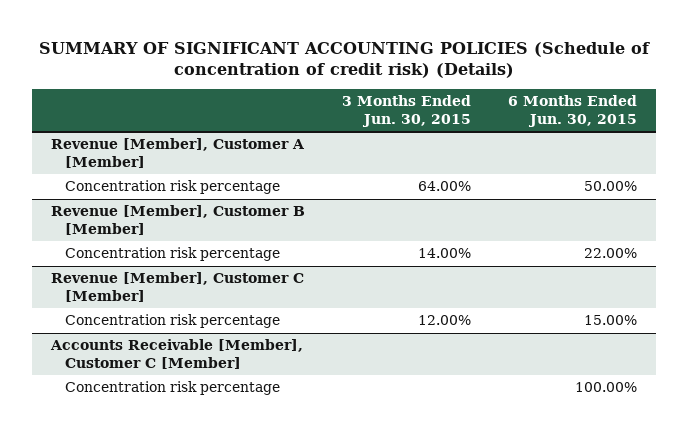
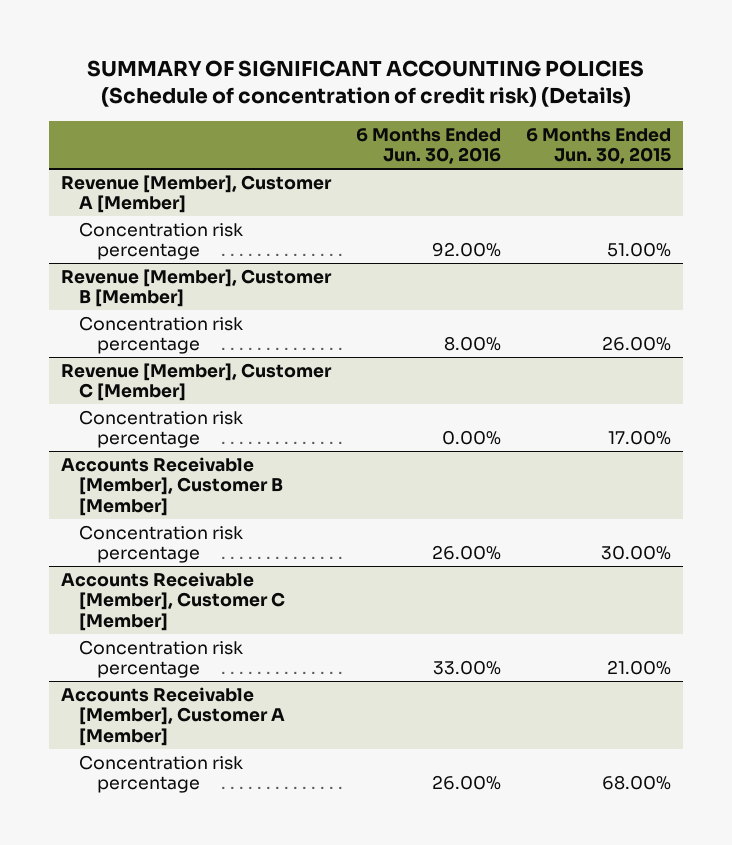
- | 3 Months Ended Jun. 30, 2015 | 6 Months Ended Jun. 30, 2015
+ | 6 Months Ended Jun. 30, 2016 | 6 Months Ended Jun. 30, 2015
@ Revenue [Member], Customer A [Member]
- Concentration risk percentage | 64.00% | 50.00%
+ Concentration risk percentage | 92.00% | 51.00%
@ Revenue [Member], Customer B [Member]
- Concentration risk percentage | 14.00% | 22.00%
+ Concentration risk percentage | 8.00% | 26.00%
@ Revenue [Member], Customer C [Member]
- Concentration risk percentage | 12.00% | 15.00%
+ Concentration risk percentage | 0.00% | 17.00%
+ Accounts Receivable [Member], Customer B [Member]
+ Concentration risk percentage | 26.00% | 30.00%
@ Accounts Receivable [Member], Customer C [Member]
- Concentration risk percentage | | 100.00%
+ Concentration risk percentage | 33.00% | 21.00%
+ Accounts Receivable [Member], Customer A [Member]
+ Concentration risk percentage | 26.00% | 68.00%

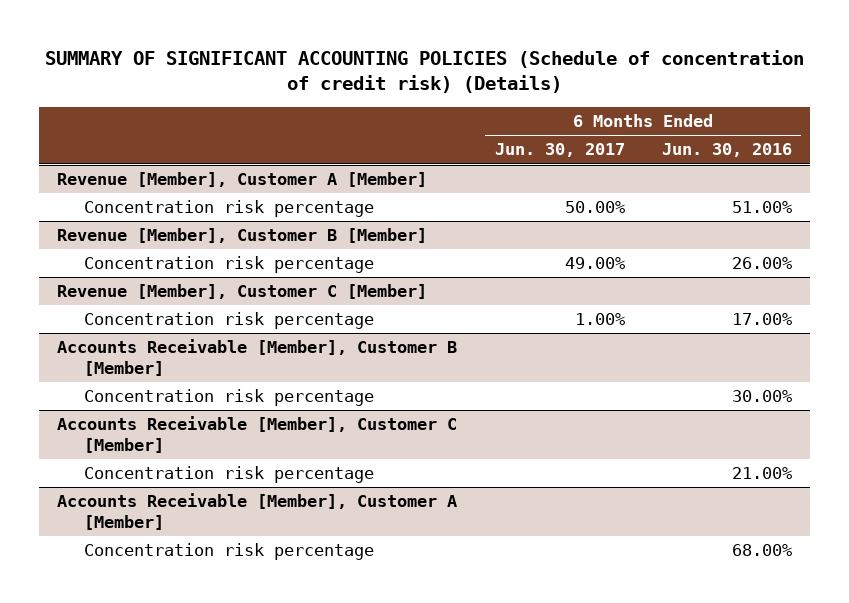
- | 6 Months Ended Jun. 30, 2016 | 6 Months Ended Jun. 30, 2015
+ | 6 Months Ended Jun. 30, 2017 | 6 Months Ended Jun. 30, 2016
@ Revenue [Member], Customer A [Member]
- Concentration risk percentage | 92.00% | 51.00%
+ Concentration risk percentage | 50.00% | 51.00%
@ Revenue [Member], Customer B [Member]
- Concentration risk percentage | 8.00% | 26.00%
+ Concentration risk percentage | 49.00% | 26.00%
@ Revenue [Member], Customer C [Member]
- Concentration risk percentage | 0.00% | 17.00%
+ Concentration risk percentage | 1.00% | 17.00%
@ Accounts Receivable [Member], Customer B [Member]
- Concentration risk percentage | 26.00% | 30.00%
+ Concentration risk percentage | | 30.00%
@ Accounts Receivable [Member], Customer C [Member]
- Concentration risk percentage | 33.00% | 21.00%
+ Concentration risk percentage | | 21.00%
@ Accounts Receivable [Member], Customer A [Member]
- Concentration risk percentage | 26.00% | 68.00%
+ Concentration risk percentage | | 68.00%

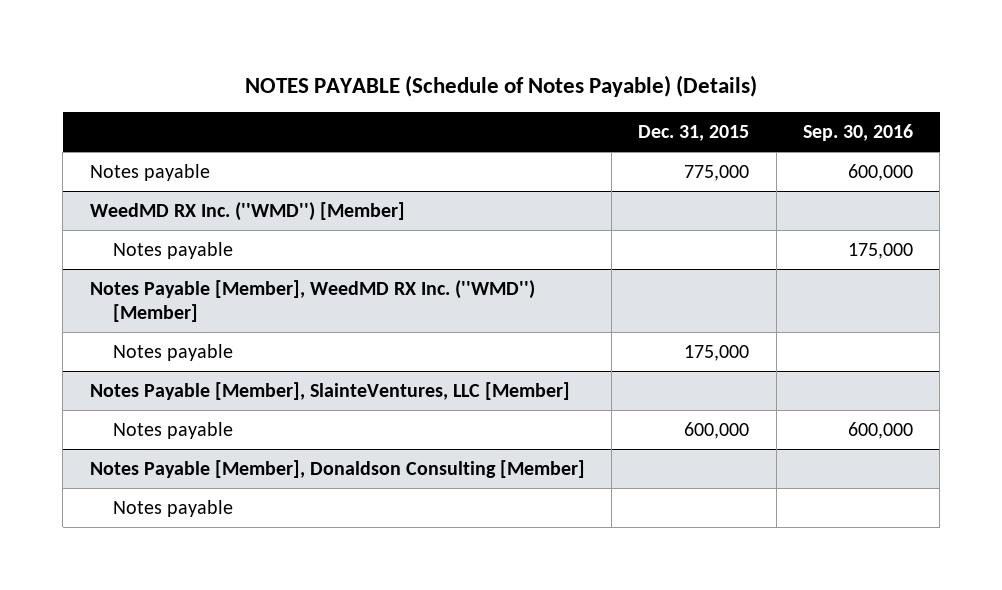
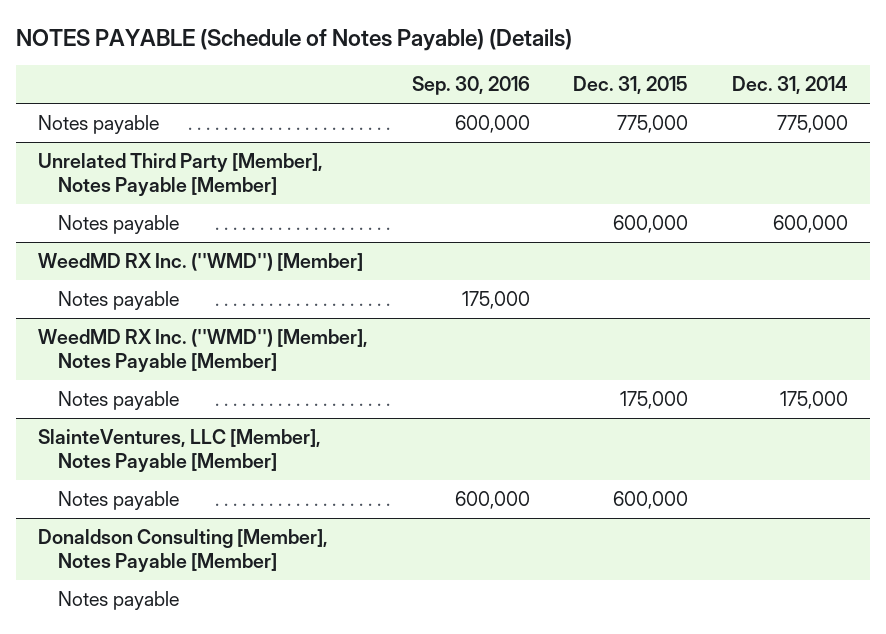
- | Dec. 31, 2015 | Sep. 30, 2016
+ | Sep. 30, 2016 | Dec. 31, 2015 | Dec. 31, 2014
+ Unrelated Third Party [Member], Notes Payable [Member]
+ Notes payable | | 600,000 | 600,000
- Notes Payable [Member], WeedMD RX Inc. (''WMD'') [Member]
+ WeedMD RX Inc. (''WMD'') [Member], Notes Payable [Member]
- Notes Payable [Member], SlainteVentures, LLC [Member]
+ SlainteVentures, LLC [Member], Notes Payable [Member]
- Notes Payable [Member], Donaldson Consulting [Member]
+ Donaldson Consulting [Member], Notes Payable [Member]

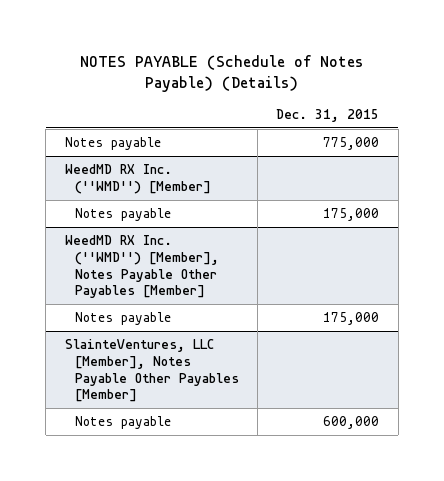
- | Sep. 30, 2016 | Dec. 31, 2015 | Dec. 31, 2014
+ | Dec. 31, 2015
- Unrelated Third Party [Member], Notes Payable [Member]
- Notes payable | | 600,000 | 600,000
@ WeedMD RX Inc. (''WMD'') [Member]
- Notes payable | 175,000 | |
- WeedMD RX Inc. (''WMD'') [Member], Notes Payable [Member]
- SlainteVentures, LLC [Member], Notes Payable [Member]
+ WeedMD RX Inc. (''WMD'') [Member], Notes Payable Other Payables [Member]
+ Notes payable | 175,000
+ SlainteVentures, LLC [Member], Notes Payable Other Payables [Member]
- Donaldson Consulting [Member], Notes Payable [Member]
- Notes payable

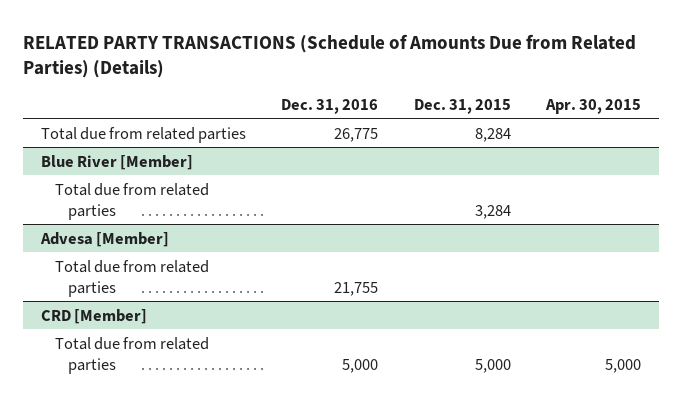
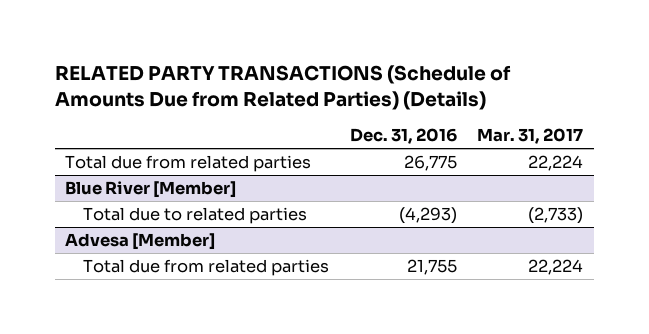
- | Dec. 31, 2016 | Dec. 31, 2015 | Apr. 30, 2015
+ | Dec. 31, 2016 | Mar. 31, 2017
@ Blue River [Member]
- Total due from related parties | | 3,284 |
+ Total due to related parties | (4,293) | (2,733)
- CRD [Member]
- Total due from related parties | 5,000 | 5,000 | 5,000

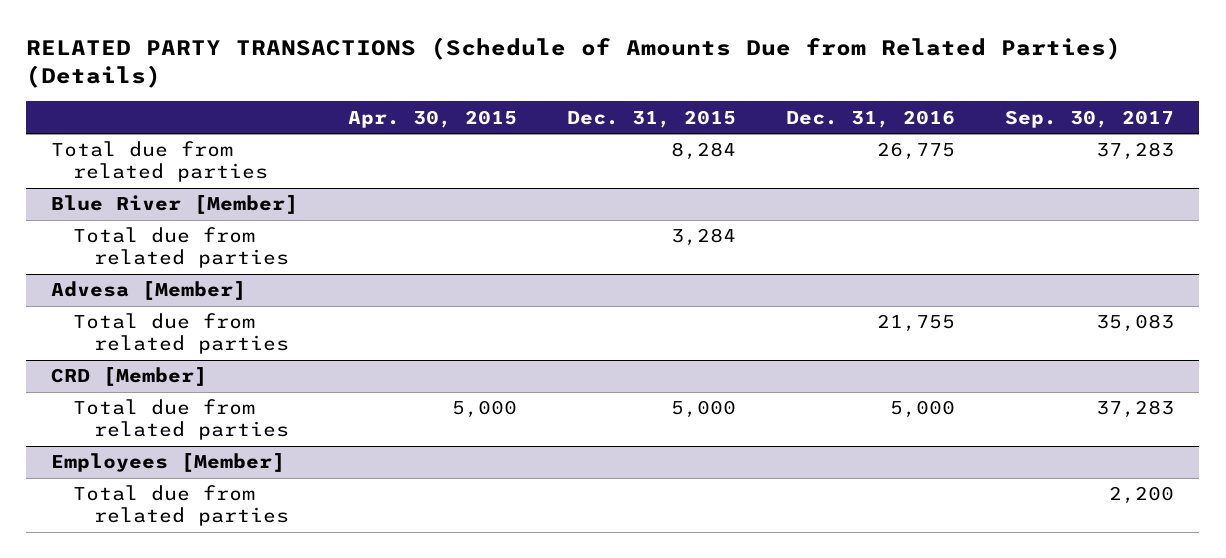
- | Dec. 31, 2016 | Mar. 31, 2017
+ | Apr. 30, 2015 | Dec. 31, 2015 | Dec. 31, 2016 | Sep. 30, 2017
@ Blue River [Member]
- Total due to related parties | (4,293) | (2,733)
+ Total due from related parties | | 3,284 | |
+ CRD [Member]
+ Total due from related parties | 5,000 | 5,000 | 5,000 | 37,283
+ Employees [Member]
+ Total due from related parties | | | | 2,200

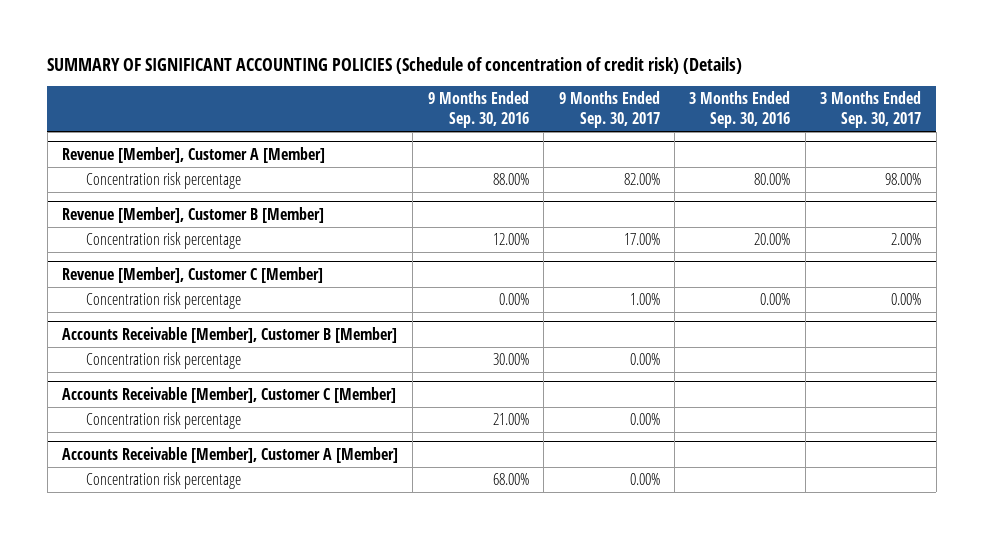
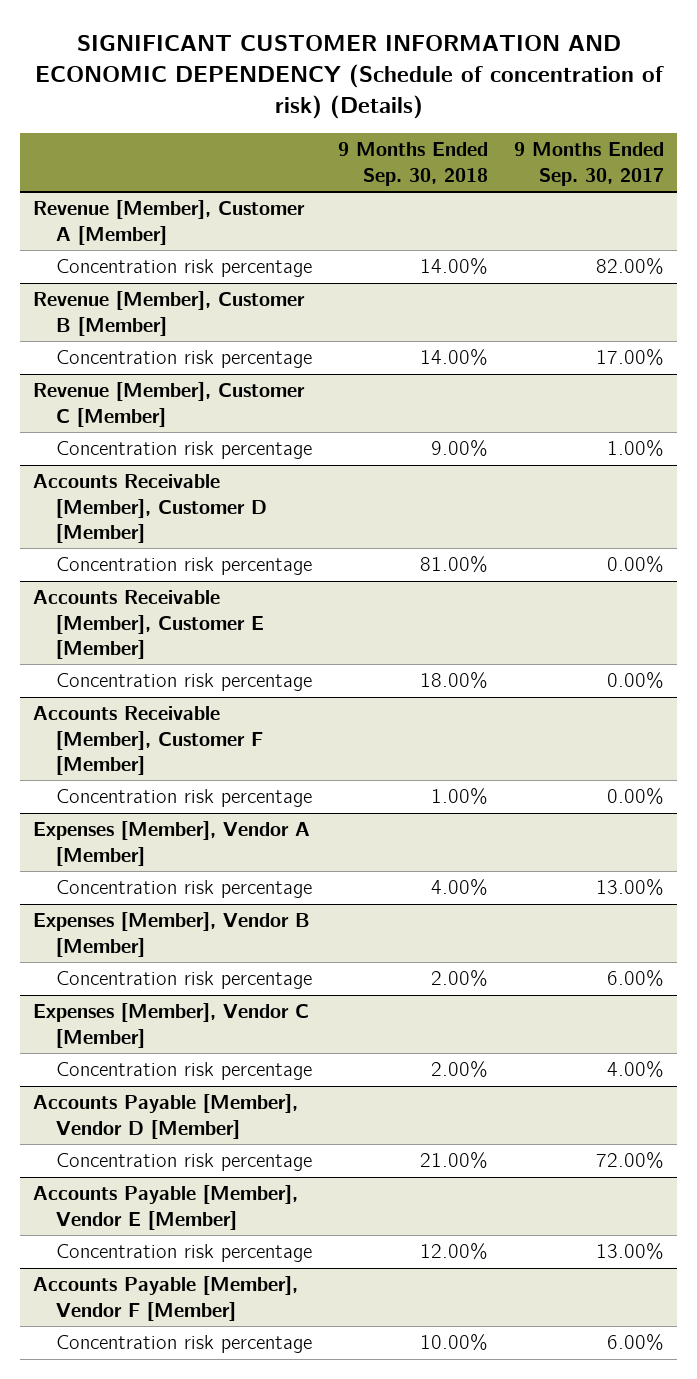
- SUMMARY OF SIGNIFICANT ACCOUNTING POLICIES (Schedule of concentration of credit risk) (Details)
+ SIGNIFICANT CUSTOMER INFORMATION AND ECONOMIC DEPENDENCY (Schedule of concentration of risk) (Details)
- | 9 Months Ended Sep. 30, 2016 | 9 Months Ended Sep. 30, 2017 | 3 Months Ended Sep. 30, 2016 | 3 Months Ended Sep. 30, 2017
+ | 9 Months Ended Sep. 30, 2018 | 9 Months Ended Sep. 30, 2017
- Accounts Receivable [Member], Customer B [Member]
+ Accounts Receivable [Member], Customer D [Member]
- Accounts Receivable [Member], Customer C [Member]
+ Accounts Receivable [Member], Customer E [Member]
- Accounts Receivable [Member], Customer A [Member]
+ Accounts Receivable [Member], Customer F [Member]
+ Expenses [Member], Vendor A [Member]
+ Concentration risk percentage | 4.00% | 13.00%
+ Expenses [Member], Vendor B [Member]
+ Concentration risk percentage | 2.00% | 6.00%
+ Expenses [Member], Vendor C [Member]
+ Concentration risk percentage | 2.00% | 4.00%
+ Accounts Payable [Member], Vendor D [Member]
+ Concentration risk percentage | 21.00% | 72.00%
+ Accounts Payable [Member], Vendor E [Member]
+ Concentration risk percentage | 12.00% | 13.00%
+ Accounts Payable [Member], Vendor F [Member]
+ Concentration risk percentage | 10.00% | 6.00%

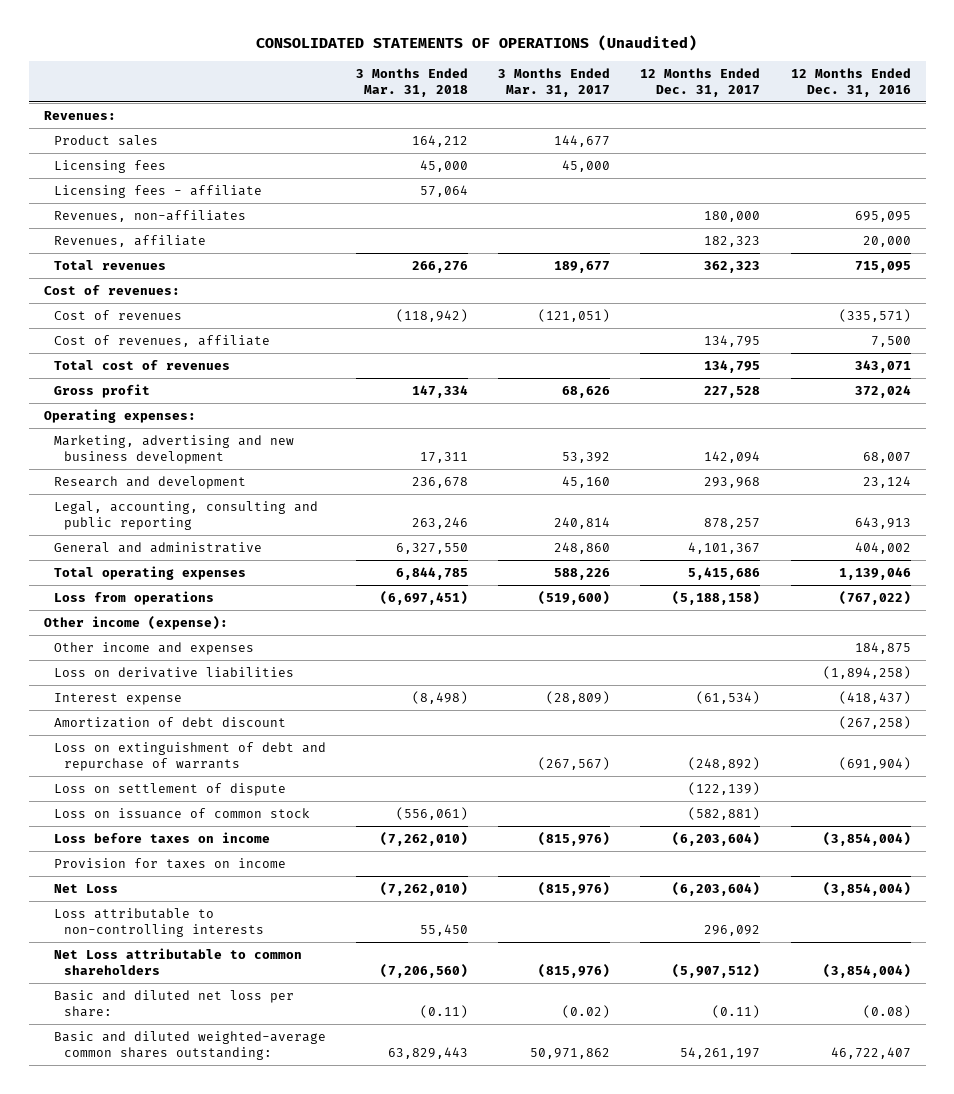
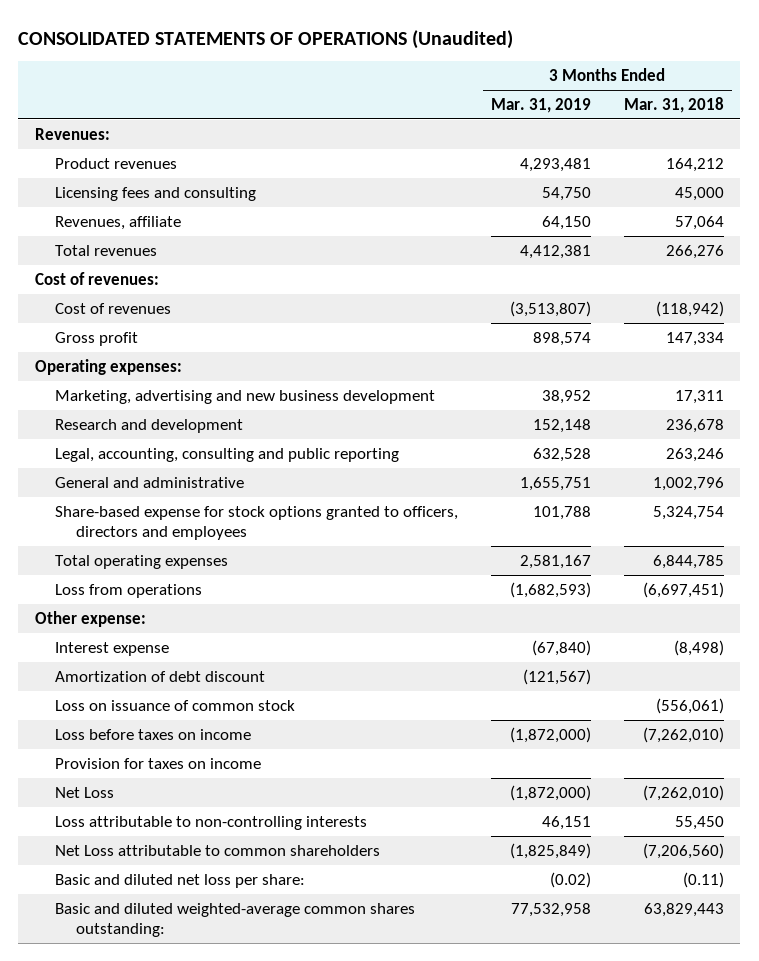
- | 3 Months Ended Mar. 31, 2018 | 3 Months Ended Mar. 31, 2017 | 12 Months Ended Dec. 31, 2017 | 12 Months Ended Dec. 31, 2016
+ | 3 Months Ended Mar. 31, 2019 | 3 Months Ended Mar. 31, 2018
- Product sales | 164,212 | 144,677 | |
- Licensing fees | 45,000 | 45,000 | |
- Licensing fees - affiliate | 57,064 | | |
- Revenues, non-affiliates | | | 180,000 | 695,095
- Revenues, affiliate | | | 182,323 | 20,000
+ Product revenues | 4,293,481 | 164,212
+ Licensing fees and consulting | 54,750 | 45,000
+ Revenues, affiliate | 64,150 | 57,064
- Cost of revenues, affiliate | | | 134,795 | 7,500
- Total cost of revenues | | | 134,795 | 343,071
- General and administrative | 6,327,550 | 248,860 | 4,101,367 | 404,002
+ General and administrative | 1,655,751 | 1,002,796
+ Share-based expense for stock options granted to officers, directors and employees | 101,788 | 5,324,754
- Other income (expense):
- Other income and expenses | | | | 184,875
- Loss on derivative liabilities | | | | (1,894,258)
+ Other expense:
- Loss on extinguishment of debt and repurchase of warrants | | (267,567) | (248,892) | (691,904)
- Loss on settlement of dispute | | | (122,139) |

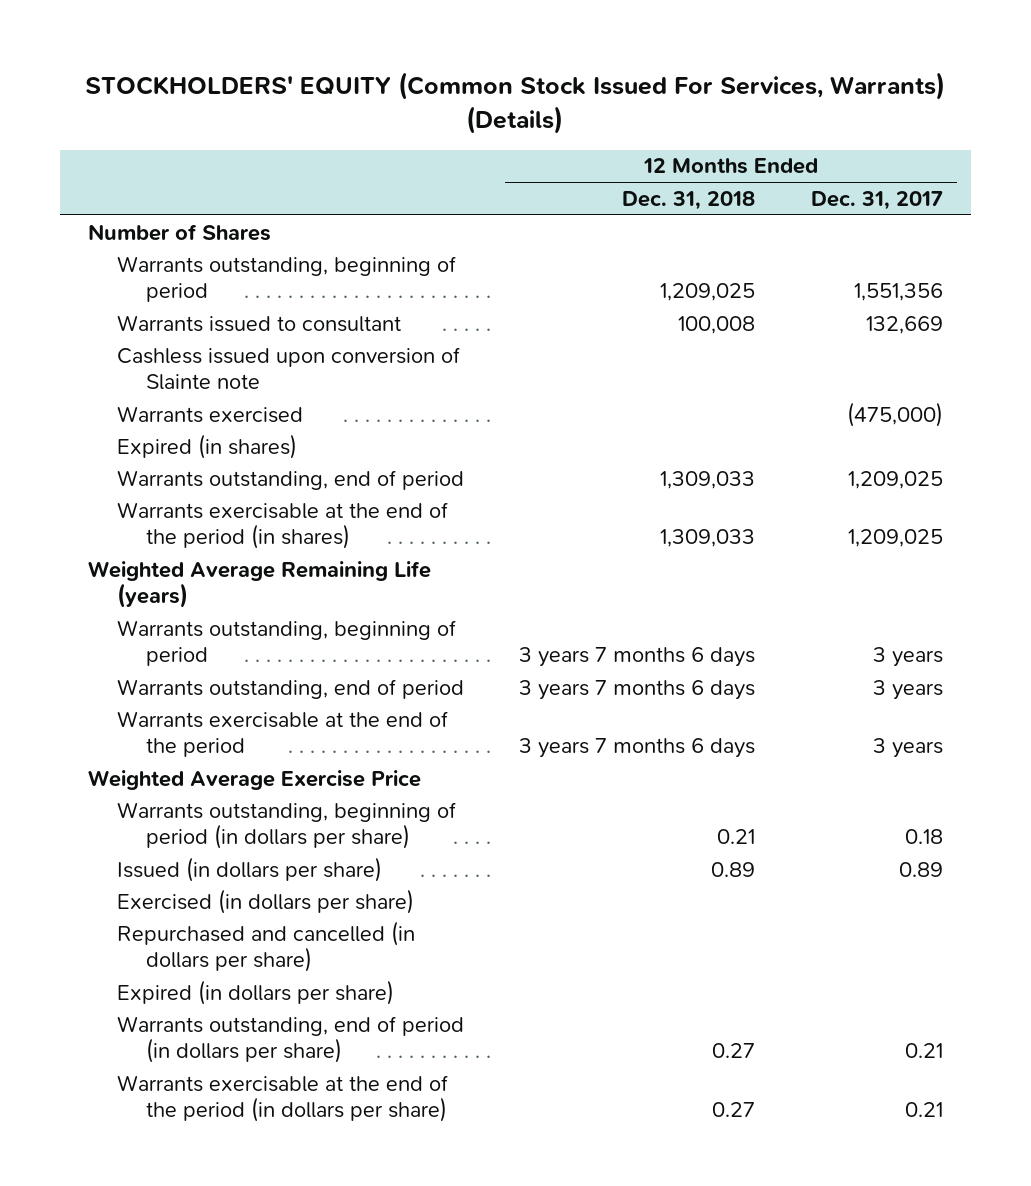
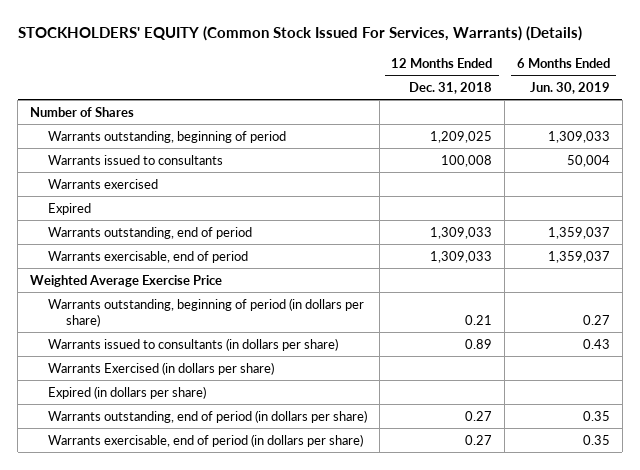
- | 12 Months Ended Dec. 31, 2018 | 12 Months Ended Dec. 31, 2017
+ | 12 Months Ended Dec. 31, 2018 | 6 Months Ended Jun. 30, 2019
- Warrants issued to consultant | 100,008 | 132,669
- Cashless issued upon conversion of Slainte note
+ Warrants issued to consultants | 100,008 | 50,004
- Expired (in shares)
+ Expired
- Warrants exercisable at the end of the period (in shares) | 1,309,033 | 1,209,025
- Weighted Average Remaining Life (years)
- Warrants outstanding, beginning of period | 3 years 7 months 6 days | 3 years
- Warrants outstanding, end of period | 3 years 7 months 6 days | 3 years
- Warrants exercisable at the end of the period | 3 years 7 months 6 days | 3 years
+ Warrants exercisable, end of period | 1,309,033 | 1,359,037
- Issued (in dollars per share) | 0.89 | 0.89
- Exercised (in dollars per share)
- Repurchased and cancelled (in dollars per share)
+ Warrants issued to consultants (in dollars per share) | 0.89 | 0.43
+ Warrants Exercised (in dollars per share)
- Warrants exercisable at the end of the period (in dollars per share) | 0.27 | 0.21
+ Warrants exercisable, end of period (in dollars per share) | 0.27 | 0.35

